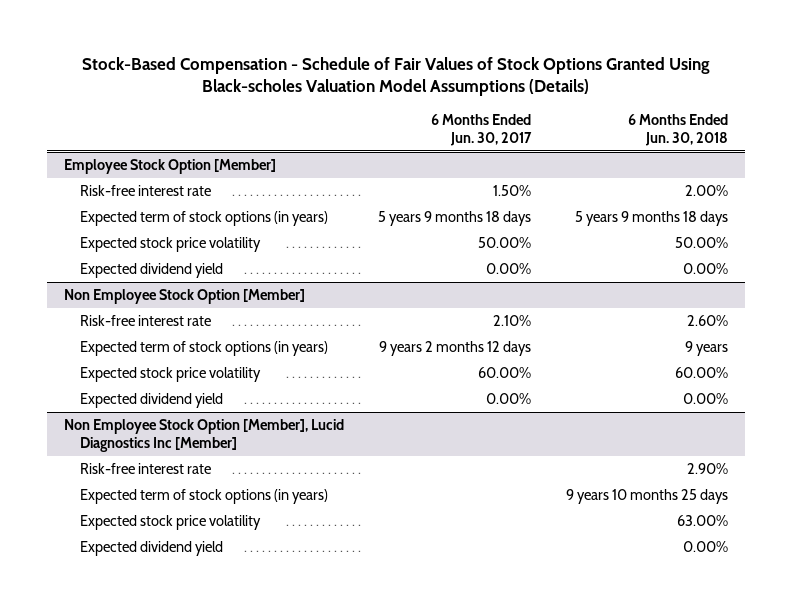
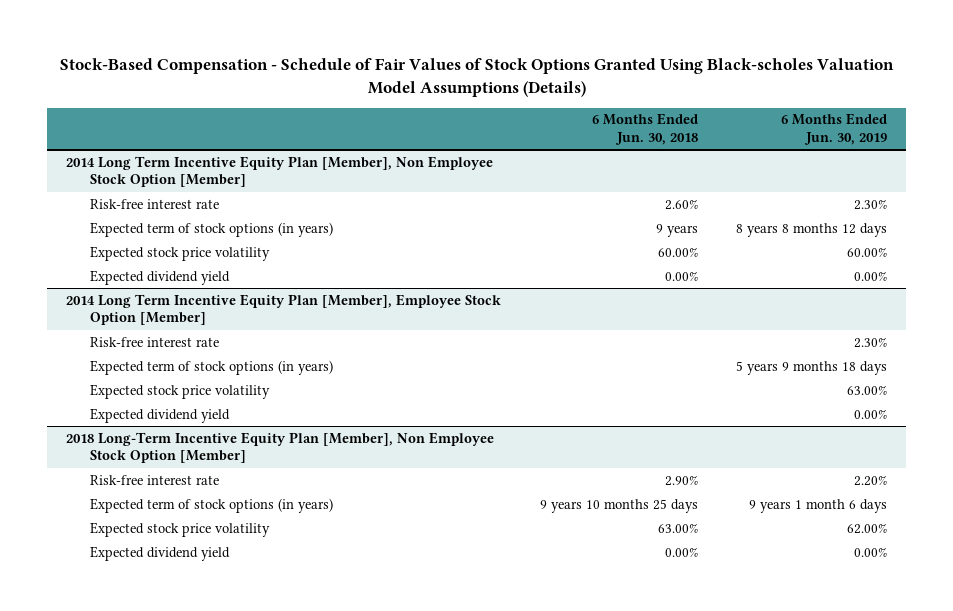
- | 6 Months Ended Jun. 30, 2017 | 6 Months Ended Jun. 30, 2018
+ | 6 Months Ended Jun. 30, 2018 | 6 Months Ended Jun. 30, 2019
- Employee Stock Option [Member]
- Risk-free interest rate | 1.50% | 2.00%
- Expected term of stock options (in years) | 5 years 9 months 18 days | 5 years 9 months 18 days
- Expected stock price volatility | 50.00% | 50.00%
- Expected dividend yield | 0.00% | 0.00%
- Non Employee Stock Option [Member]
+ 2014 Long Term Incentive Equity Plan [Member], Non Employee Stock Option [Member]
- Non Employee Stock Option [Member], Lucid Diagnostics Inc [Member]
+ 2014 Long Term Incentive Equity Plan [Member], Employee Stock Option [Member]
+ Risk-free interest rate | | 2.30%
+ Expected term of stock options (in years) | | 5 years 9 months 18 days
+ Expected stock price volatility | | 63.00%
+ Expected dividend yield | | 0.00%
+ 2018 Long-Term Incentive Equity Plan [Member], Non Employee Stock Option [Member]

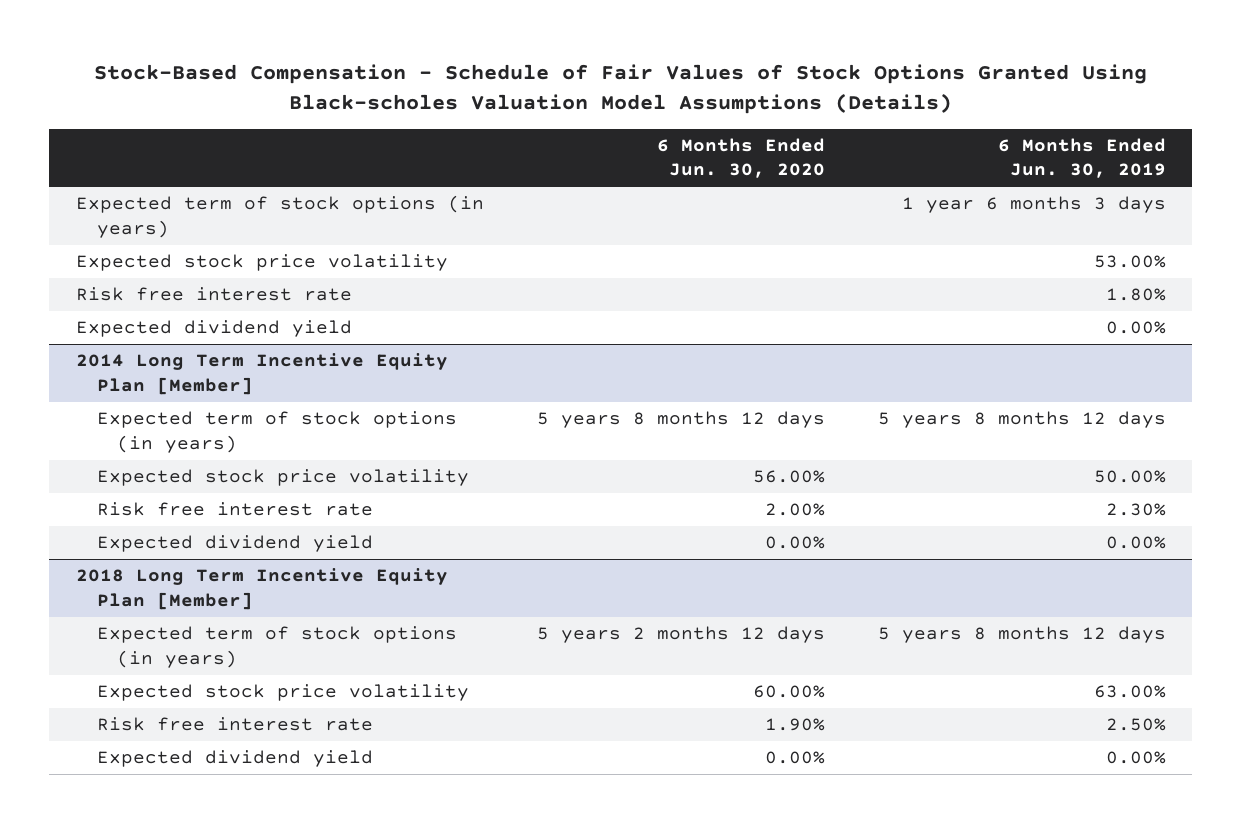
- | 6 Months Ended Jun. 30, 2018 | 6 Months Ended Jun. 30, 2019
+ | 6 Months Ended Jun. 30, 2020 | 6 Months Ended Jun. 30, 2019
- 2014 Long Term Incentive Equity Plan [Member], Non Employee Stock Option [Member]
- Risk-free interest rate | 2.60% | 2.30%
- Expected term of stock options (in years) | 9 years | 8 years 8 months 12 days
- Expected stock price volatility | 60.00% | 60.00%
+ Expected term of stock options (in years) | | 1 year 6 months 3 days
+ Expected stock price volatility | | 53.00%
+ Risk free interest rate | | 1.80%
- 2014 Long Term Incentive Equity Plan [Member], Employee Stock Option [Member]
- Risk-free interest rate | | 2.30%
- Expected term of stock options (in years) | | 5 years 9 months 18 days
- Expected stock price volatility | | 63.00%
+ 2014 Long Term Incentive Equity Plan [Member]
+ Expected term of stock options (in years) | 5 years 8 months 12 days | 5 years 8 months 12 days
+ Expected stock price volatility | 56.00% | 50.00%
+ Risk free interest rate | 2.00% | 2.30%
- 2018 Long-Term Incentive Equity Plan [Member], Non Employee Stock Option [Member]
- Risk-free interest rate | 2.90% | 2.20%
- Expected term of stock options (in years) | 9 years 10 months 25 days | 9 years 1 month 6 days
- Expected stock price volatility | 63.00% | 62.00%
+ 2018 Long Term Incentive Equity Plan [Member]
+ Expected term of stock options (in years) | 5 years 2 months 12 days | 5 years 8 months 12 days
+ Expected stock price volatility | 60.00% | 63.00%
+ Risk free interest rate | 1.90% | 2.50%

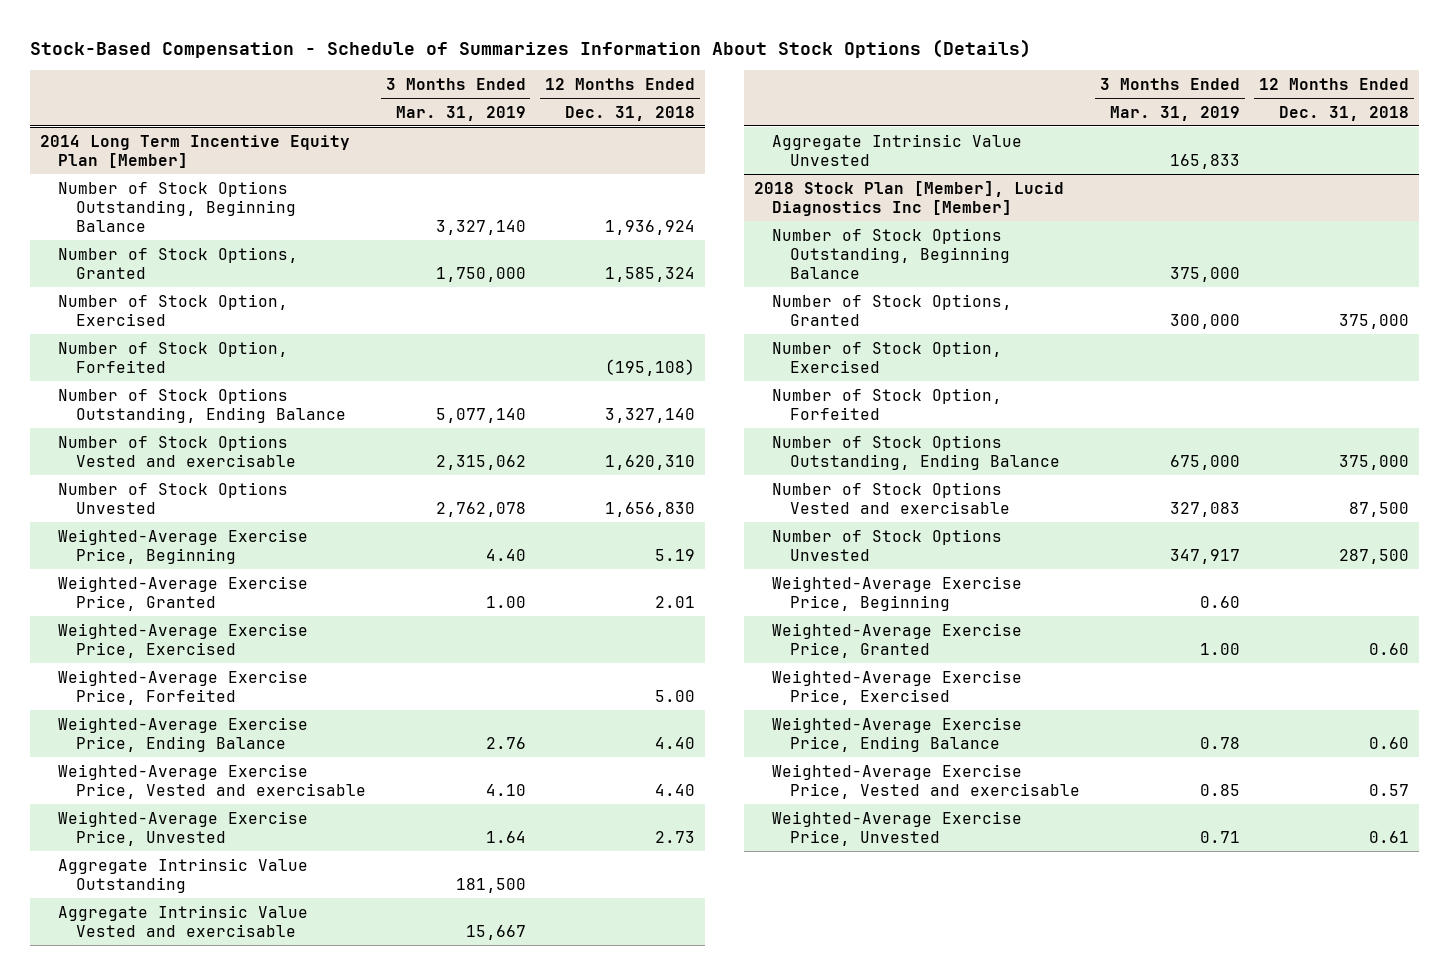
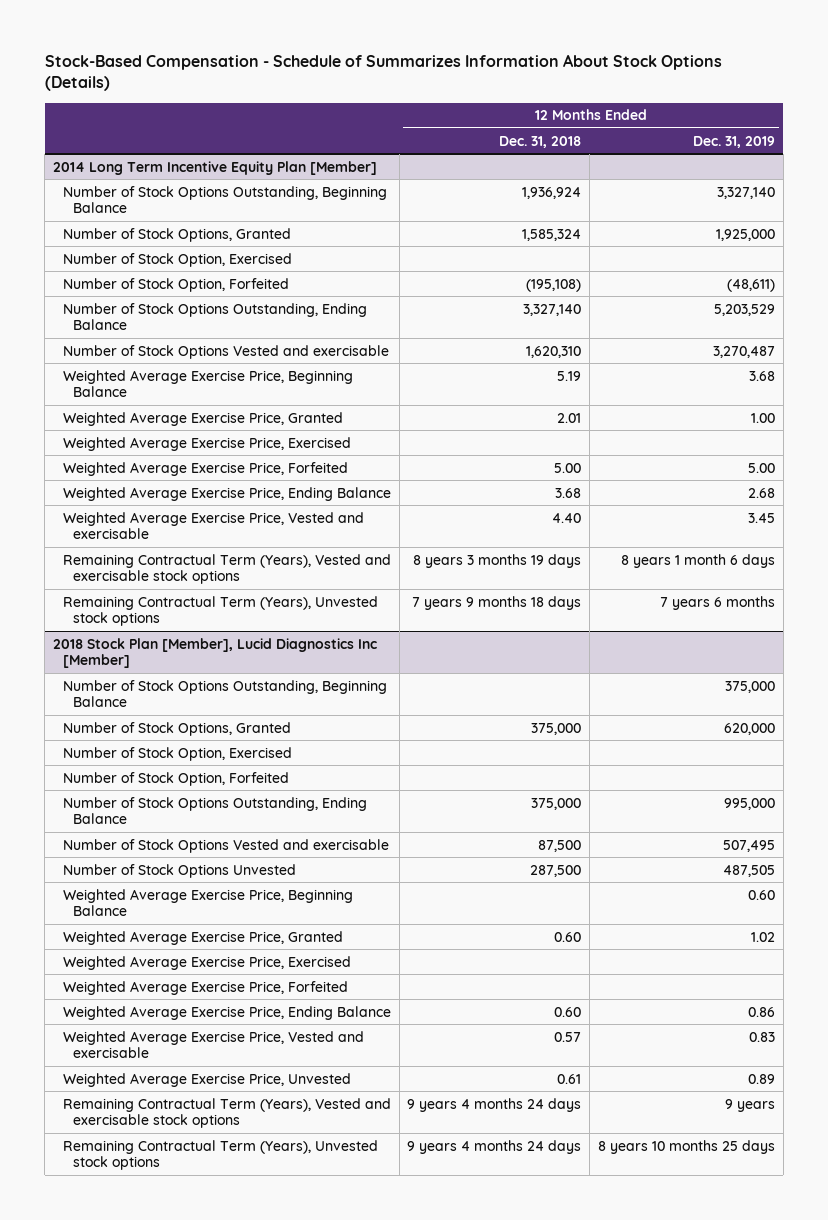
- | 3 Months Ended Mar. 31, 2019 | 12 Months Ended Dec. 31, 2018
+ | 12 Months Ended Dec. 31, 2018 | 12 Months Ended Dec. 31, 2019
@ 2014 Long Term Incentive Equity Plan [Member]
- Number of Stock Options Unvested | 2,762,078 | 1,656,830
- Weighted-Average Exercise Price, Beginning | 4.40 | 5.19
- Weighted-Average Exercise Price, Granted | 1.00 | 2.01
- Weighted-Average Exercise Price, Exercised
- Weighted-Average Exercise Price, Forfeited | | 5.00
- Weighted-Average Exercise Price, Ending Balance | 2.76 | 4.40
- Weighted-Average Exercise Price, Vested and exercisable | 4.10 | 4.40
- Weighted-Average Exercise Price, Unvested | 1.64 | 2.73
- Aggregate Intrinsic Value Outstanding | 181,500 |
- Aggregate Intrinsic Value Vested and exercisable | 15,667 |
- Aggregate Intrinsic Value Unvested | 165,833 |
+ Weighted Average Exercise Price, Beginning Balance | 5.19 | 3.68
+ Weighted Average Exercise Price, Granted | 2.01 | 1.00
+ Weighted Average Exercise Price, Exercised
+ Weighted Average Exercise Price, Forfeited | 5.00 | 5.00
+ Weighted Average Exercise Price, Ending Balance | 3.68 | 2.68
+ Weighted Average Exercise Price, Vested and exercisable | 4.40 | 3.45
+ Remaining Contractual Term (Years), Vested and exercisable stock options | 8 years 3 months 19 days | 8 years 1 month 6 days
+ Remaining Contractual Term (Years), Unvested stock options | 7 years 9 months 18 days | 7 years 6 months
@ 2018 Stock Plan [Member], Lucid Diagnostics Inc [Member]
- Weighted-Average Exercise Price, Beginning | 0.60 |
- Weighted-Average Exercise Price, Granted | 1.00 | 0.60
- Weighted-Average Exercise Price, Exercised
- Weighted-Average Exercise Price, Ending Balance | 0.78 | 0.60
- Weighted-Average Exercise Price, Vested and exercisable | 0.85 | 0.57
- Weighted-Average Exercise Price, Unvested | 0.71 | 0.61
+ Weighted Average Exercise Price, Beginning Balance | | 0.60
+ Weighted Average Exercise Price, Granted | 0.60 | 1.02
+ Weighted Average Exercise Price, Exercised
+ Weighted Average Exercise Price, Forfeited
+ Weighted Average Exercise Price, Ending Balance | 0.60 | 0.86
+ Weighted Average Exercise Price, Vested and exercisable | 0.57 | 0.83
+ Weighted Average Exercise Price, Unvested | 0.61 | 0.89
+ Remaining Contractual Term (Years), Vested and exercisable stock options | 9 years 4 months 24 days | 9 years
+ Remaining Contractual Term (Years), Unvested stock options | 9 years 4 months 24 days | 8 years 10 months 25 days

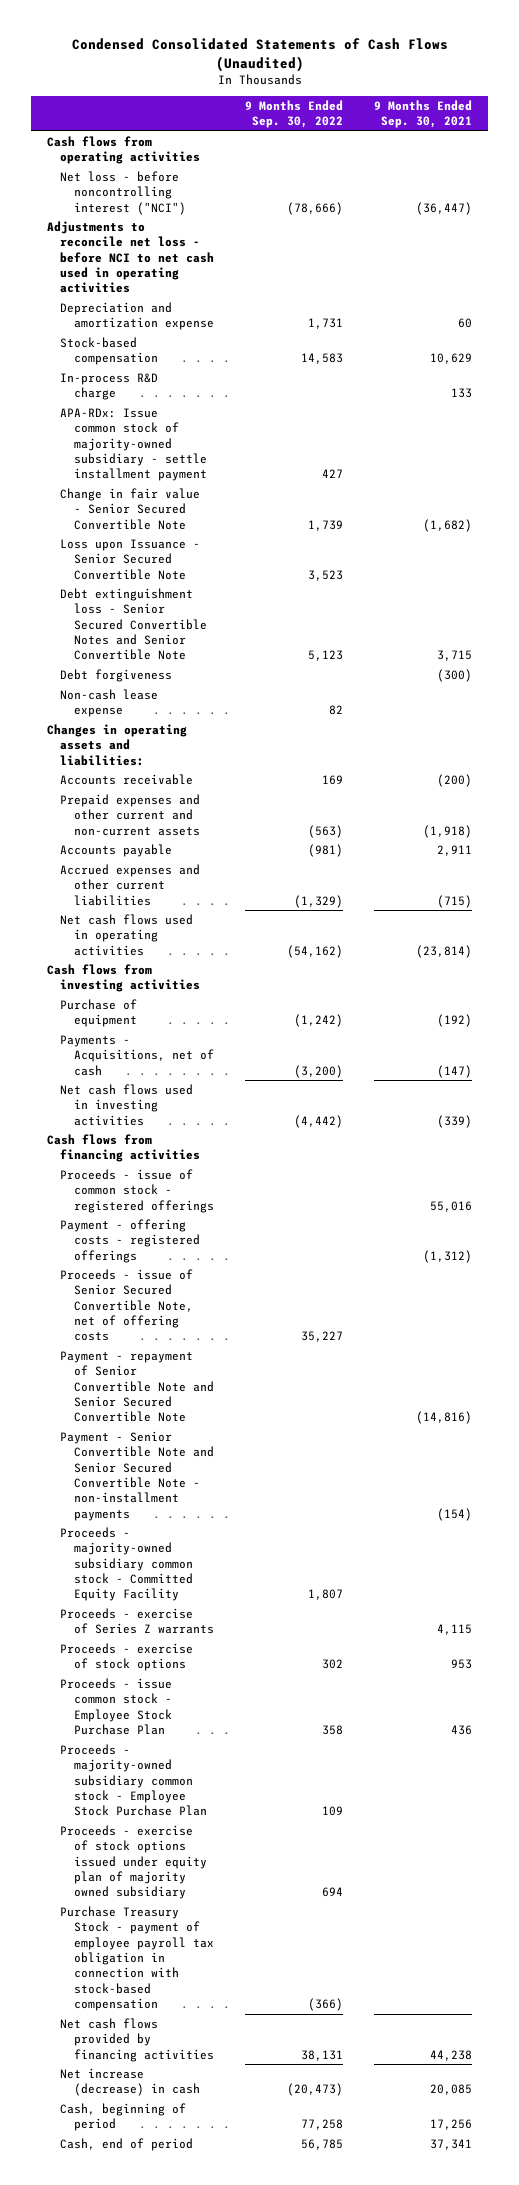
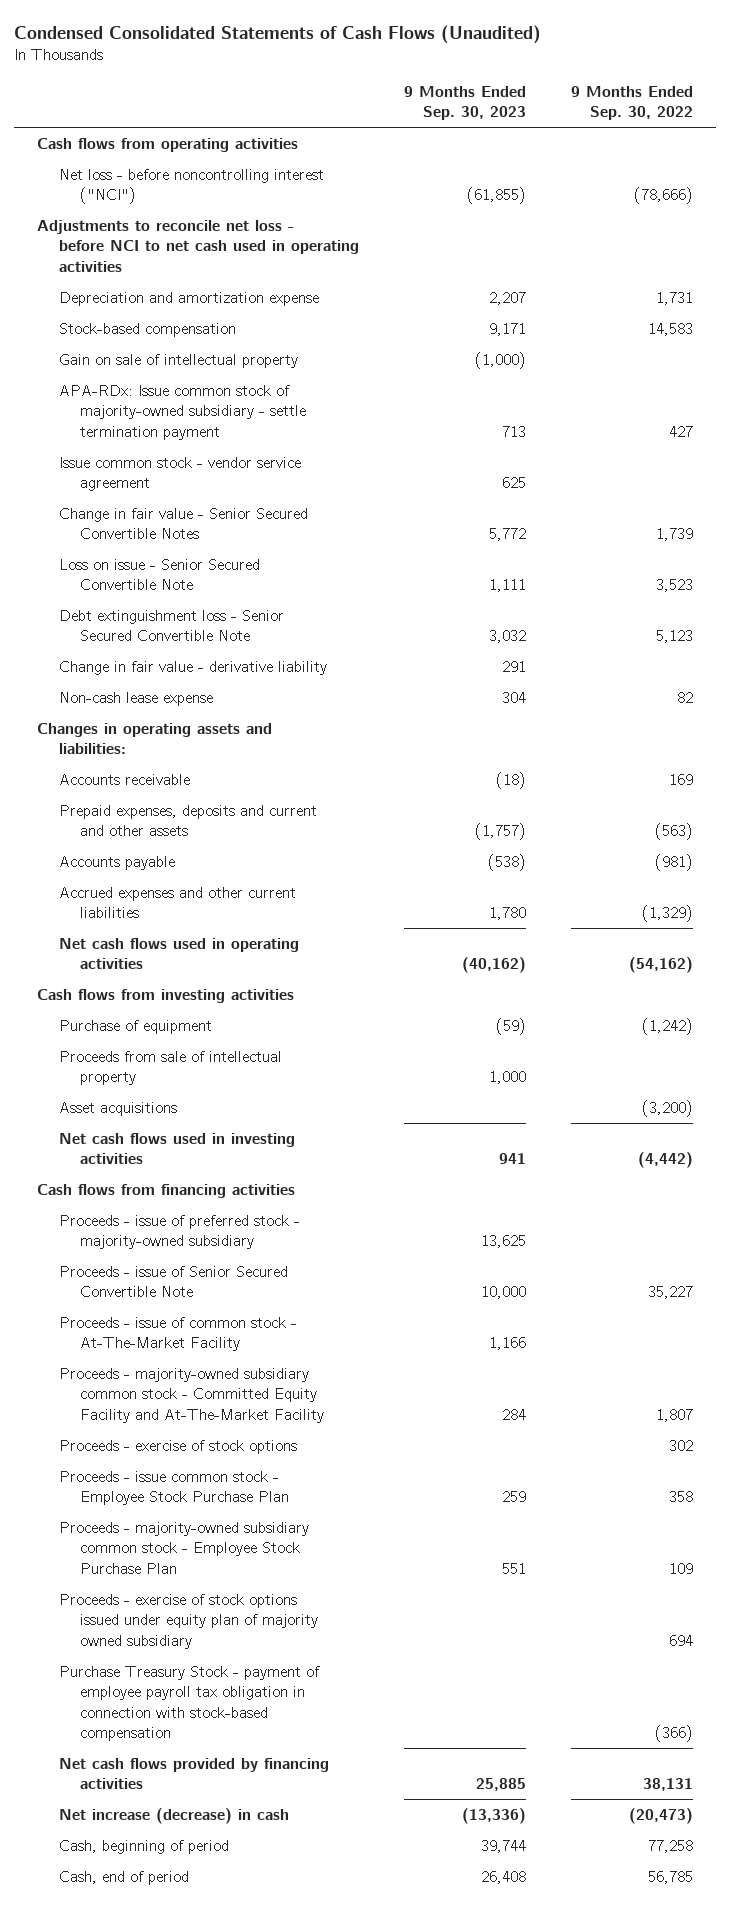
- | 9 Months Ended Sep. 30, 2022 | 9 Months Ended Sep. 30, 2021
+ | 9 Months Ended Sep. 30, 2023 | 9 Months Ended Sep. 30, 2022
- In-process R&D charge | | 133
- APA-RDx: Issue common stock of majority-owned subsidiary - settle installment payment | 427 |
- Change in fair value - Senior Secured Convertible Note | 1,739 | (1,682)
- Loss upon Issuance - Senior Secured Convertible Note | 3,523 |
- Debt extinguishment loss - Senior Secured Convertible Notes and Senior Convertible Note | 5,123 | 3,715
- Debt forgiveness | | (300)
+ Gain on sale of intellectual property | (1,000) |
+ APA-RDx: Issue common stock of majority-owned subsidiary - settle termination payment | 713 | 427
+ Issue common stock - vendor service agreement | 625 |
+ Change in fair value - Senior Secured Convertible Notes | 5,772 | 1,739
+ Loss on issue - Senior Secured Convertible Note | 1,111 | 3,523
+ Debt extinguishment loss - Senior Secured Convertible Note | 3,032 | 5,123
+ Change in fair value - derivative liability | 291 |
- Prepaid expenses and other current and non-current assets | (563) | (1,918)
+ Prepaid expenses, deposits and current and other assets | (1,757) | (563)
- Payments - Acquisitions, net of cash | (3,200) | (147)
+ Proceeds from sale of intellectual property | 1,000 |
+ Asset acquisitions | | (3,200)
- Proceeds - issue of common stock - registered offerings | | 55,016
- Payment - offering costs - registered offerings | | (1,312)
- Proceeds - issue of Senior Secured Convertible Note, net of offering costs | 35,227 |
- Payment - repayment of Senior Convertible Note and Senior Secured Convertible Note | | (14,816)
- Payment - Senior Convertible Note and Senior Secured Convertible Note - non-installment payments | | (154)
- Proceeds - majority-owned subsidiary common stock - Committed Equity Facility | 1,807 |
- Proceeds - exercise of Series Z warrants | | 4,115
+ Proceeds - issue of preferred stock - majority-owned subsidiary | 13,625 |
+ Proceeds - issue of Senior Secured Convertible Note | 10,000 | 35,227
+ Proceeds - issue of common stock - At-The-Market Facility | 1,166 |
+ Proceeds - majority-owned subsidiary common stock - Committed Equity Facility and At-The-Market Facility | 284 | 1,807

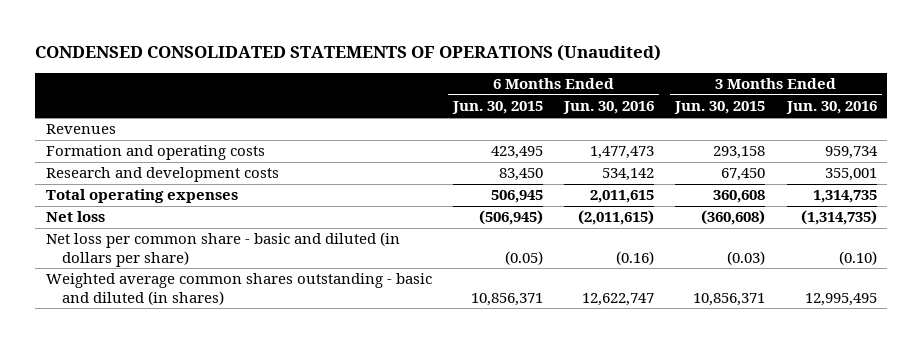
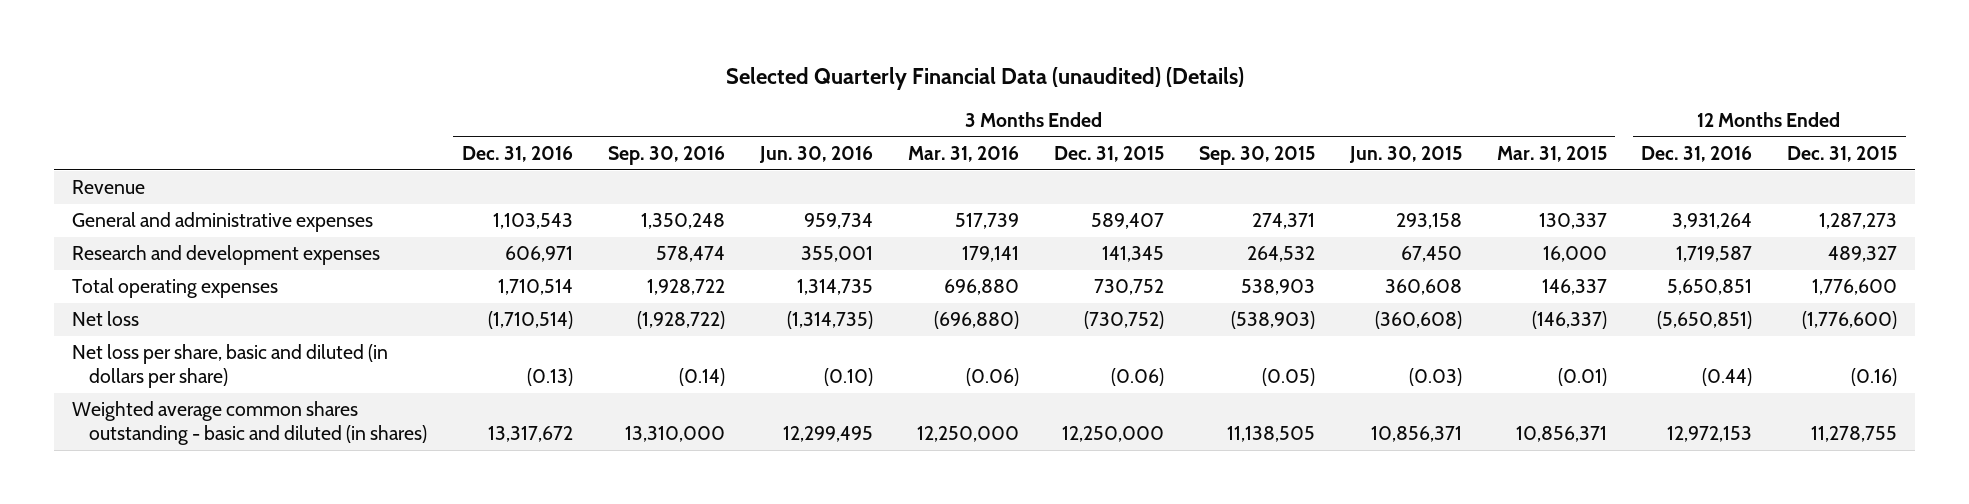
- CONDENSED CONSOLIDATED STATEMENTS OF OPERATIONS (Unaudited)
+ Selected Quarterly Financial Data (unaudited) (Details)
- | 6 Months Ended Jun. 30, 2015 | 6 Months Ended Jun. 30, 2016 | 3 Months Ended Jun. 30, 2015 | 3 Months Ended Jun. 30, 2016
+ | 3 Months Ended Dec. 31, 2016 | 3 Months Ended Sep. 30, 2016 | 3 Months Ended Jun. 30, 2016 | 3 Months Ended Mar. 31, 2016 | 3 Months Ended Dec. 31, 2015 | 3 Months Ended Sep. 30, 2015 | 3 Months Ended Jun. 30, 2015 | 3 Months Ended Mar. 31, 2015 | 12 Months Ended Dec. 31, 2016 | 12 Months Ended Dec. 31, 2015
- Revenues
- Formation and operating costs | 423,495 | 1,477,473 | 293,158 | 959,734
- Research and development costs | 83,450 | 534,142 | 67,450 | 355,001
+ Revenue
+ General and administrative expenses | 1,103,543 | 1,350,248 | 959,734 | 517,739 | 589,407 | 274,371 | 293,158 | 130,337 | 3,931,264 | 1,287,273
+ Research and development expenses | 606,971 | 578,474 | 355,001 | 179,141 | 141,345 | 264,532 | 67,450 | 16,000 | 1,719,587 | 489,327
- Net loss per common share - basic and diluted (in dollars per share) | (0.05) | (0.16) | (0.03) | (0.10)
- Weighted average common shares outstanding - basic and diluted (in shares) | 10,856,371 | 12,622,747 | 10,856,371 | 12,995,495
+ Net loss per share, basic and diluted (in dollars per share) | (0.13) | (0.14) | (0.10) | (0.06) | (0.06) | (0.05) | (0.03) | (0.01) | (0.44) | (0.16)
+ Weighted average common shares outstanding - basic and diluted (in shares) | 13,317,672 | 13,310,000 | 12,299,495 | 12,250,000 | 12,250,000 | 11,138,505 | 10,856,371 | 10,856,371 | 12,972,153 | 11,278,755

